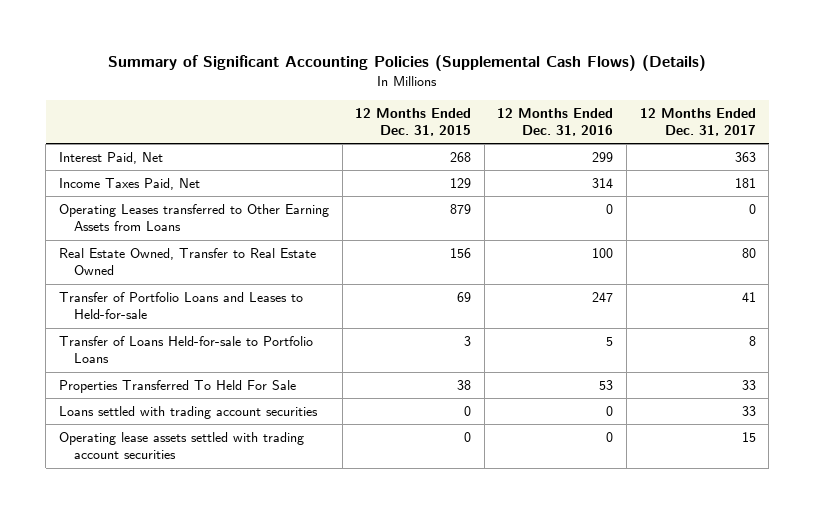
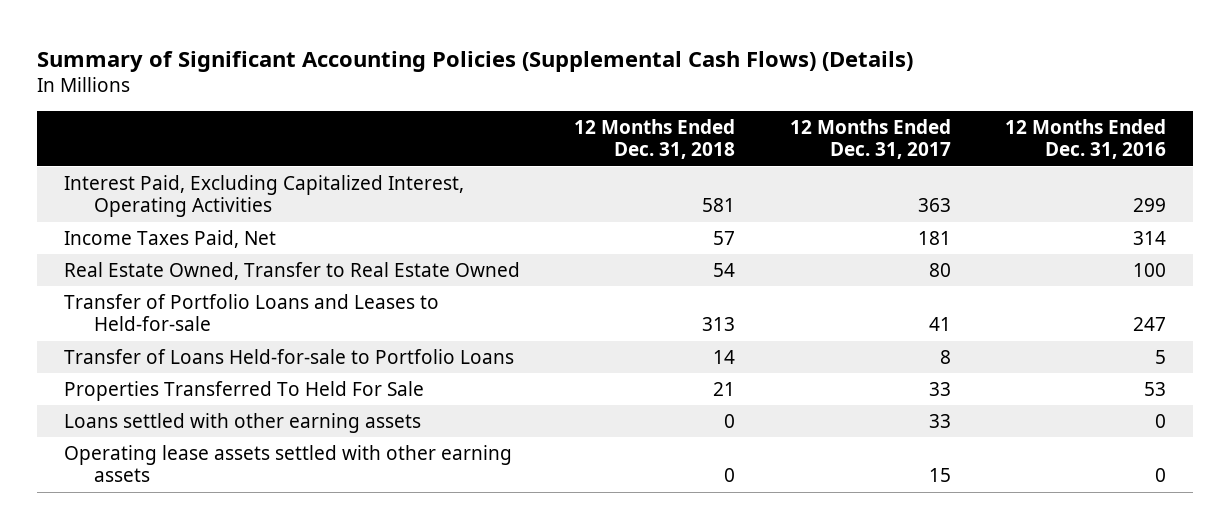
- | 12 Months Ended Dec. 31, 2015 | 12 Months Ended Dec. 31, 2016 | 12 Months Ended Dec. 31, 2017
+ | 12 Months Ended Dec. 31, 2018 | 12 Months Ended Dec. 31, 2017 | 12 Months Ended Dec. 31, 2016
- Interest Paid, Net | 268 | 299 | 363
+ Interest Paid, Excluding Capitalized Interest, Operating Activities | 581 | 363 | 299
- Operating Leases transferred to Other Earning Assets from Loans | 879 | 0 | 0
- Loans settled with trading account securities | 0 | 0 | 33
- Operating lease assets settled with trading account securities | 0 | 0 | 15
+ Loans settled with other earning assets | 0 | 33 | 0
+ Operating lease assets settled with other earning assets | 0 | 15 | 0

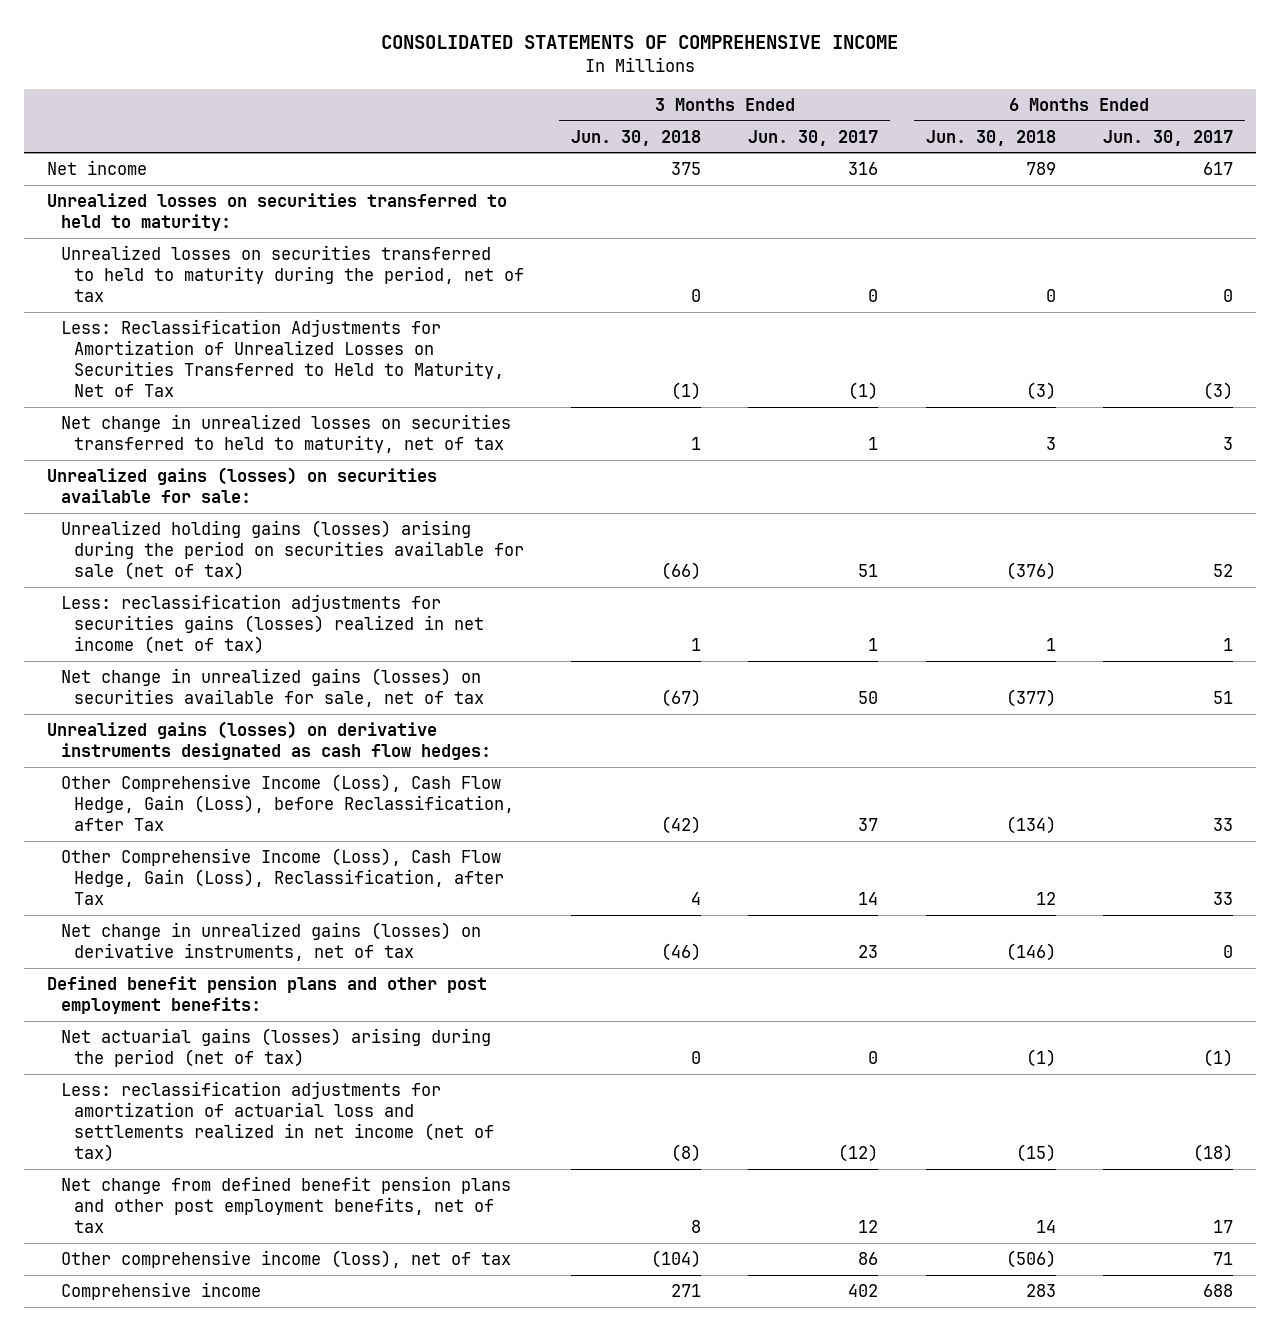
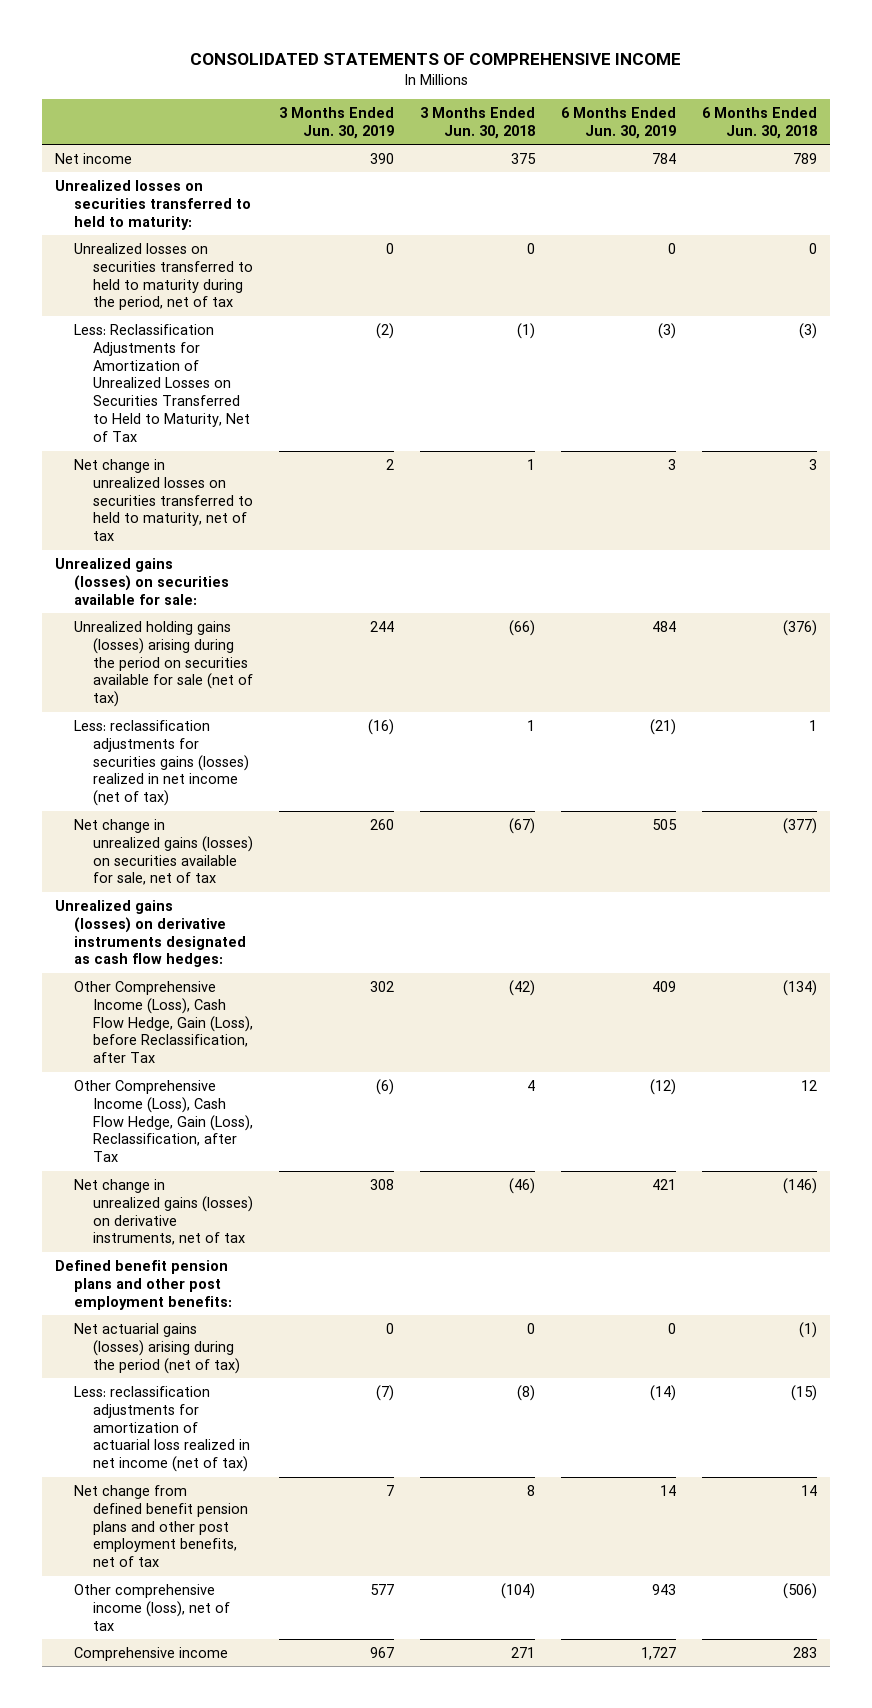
- | 3 Months Ended Jun. 30, 2018 | 3 Months Ended Jun. 30, 2017 | 6 Months Ended Jun. 30, 2018 | 6 Months Ended Jun. 30, 2017
+ | 3 Months Ended Jun. 30, 2019 | 3 Months Ended Jun. 30, 2018 | 6 Months Ended Jun. 30, 2019 | 6 Months Ended Jun. 30, 2018
- Less: reclassification adjustments for amortization of actuarial loss and settlements realized in net income (net of tax) | (8) | (12) | (15) | (18)
+ Less: reclassification adjustments for amortization of actuarial loss realized in net income (net of tax) | (7) | (8) | (14) | (15)

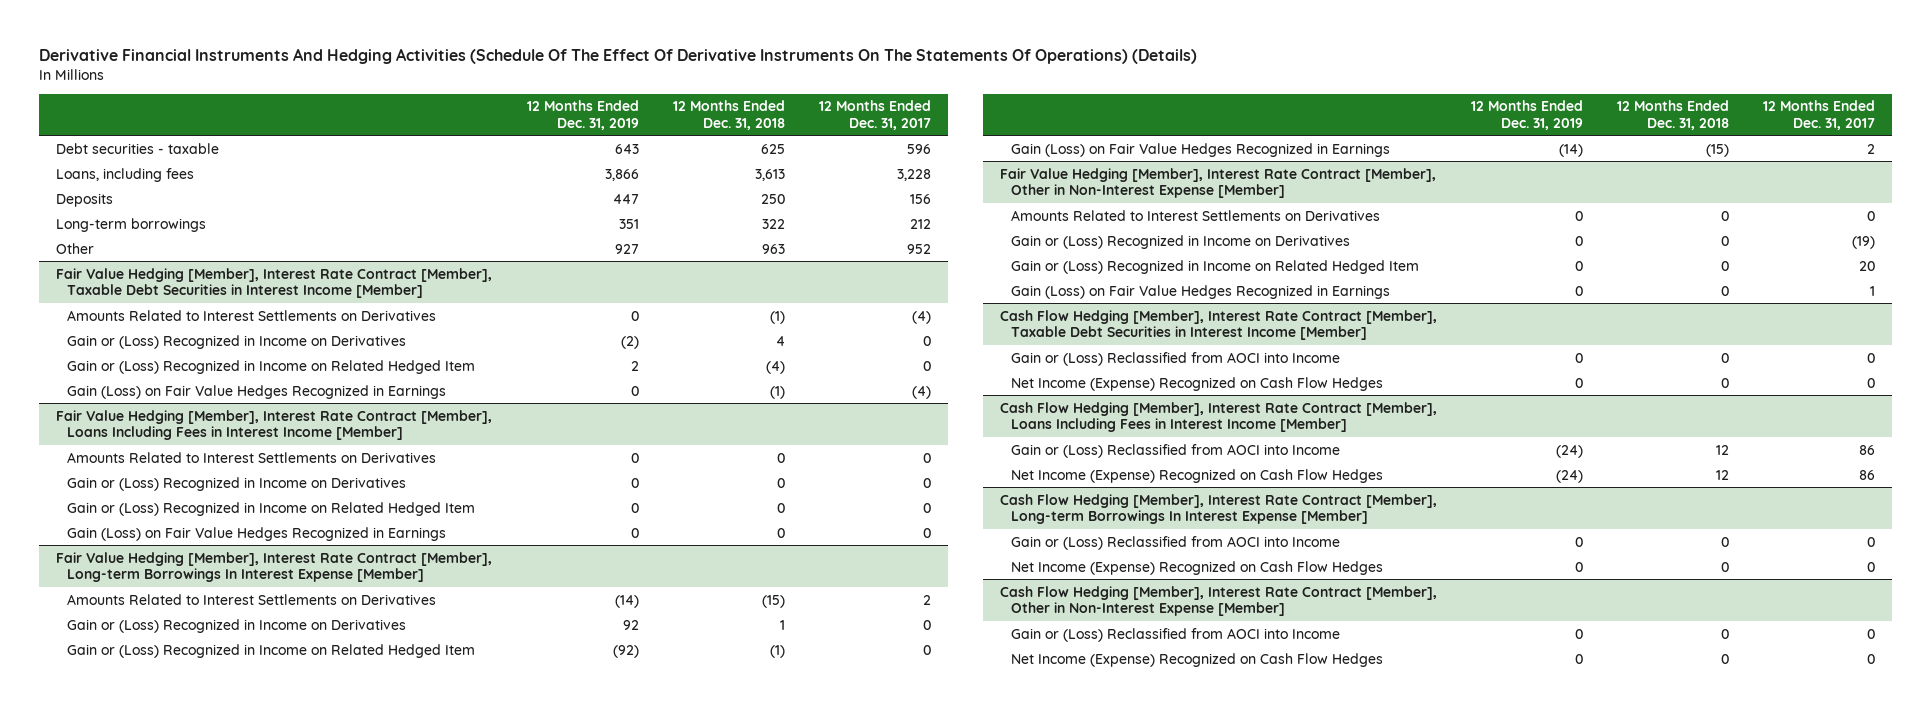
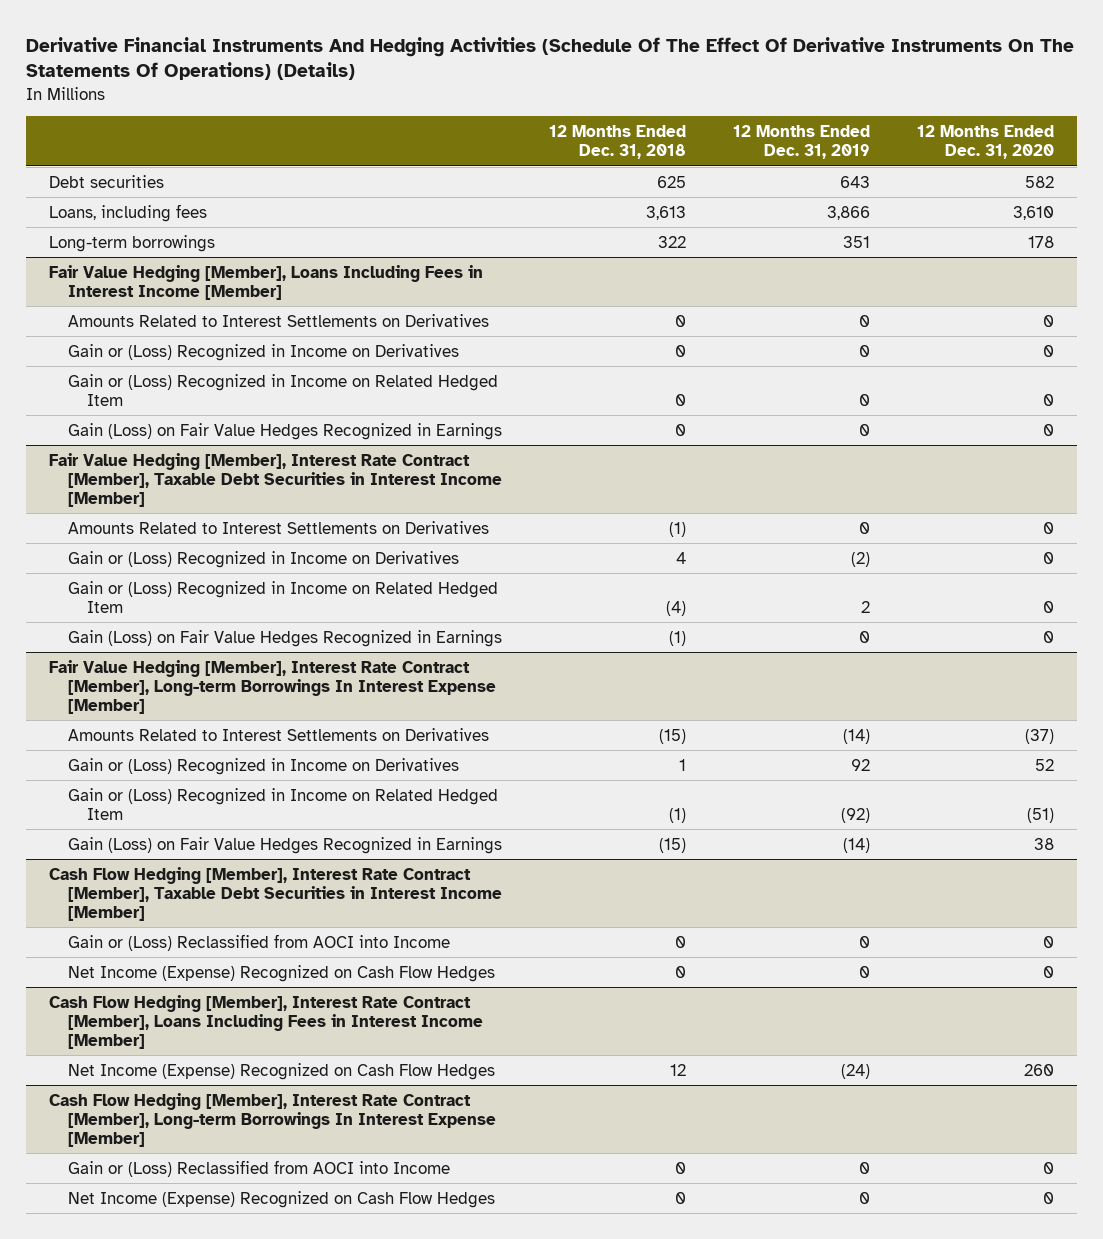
- | 12 Months Ended Dec. 31, 2019 | 12 Months Ended Dec. 31, 2018 | 12 Months Ended Dec. 31, 2017
+ | 12 Months Ended Dec. 31, 2018 | 12 Months Ended Dec. 31, 2019 | 12 Months Ended Dec. 31, 2020
- Debt securities - taxable | 643 | 625 | 596
+ Debt securities | 625 | 643 | 582
- Deposits | 447 | 250 | 156
- Other | 927 | 963 | 952
+ Fair Value Hedging [Member], Loans Including Fees in Interest Income [Member]
+ Amounts Related to Interest Settlements on Derivatives | 0 | 0 | 0
+ Gain or (Loss) Recognized in Income on Derivatives | 0 | 0 | 0
+ Gain or (Loss) Recognized in Income on Related Hedged Item | 0 | 0 | 0
+ Gain (Loss) on Fair Value Hedges Recognized in Earnings | 0 | 0 | 0
- Fair Value Hedging [Member], Interest Rate Contract [Member], Loans Including Fees in Interest Income [Member]
- Amounts Related to Interest Settlements on Derivatives | 0 | 0 | 0
- Gain or (Loss) Recognized in Income on Derivatives | 0 | 0 | 0
- Gain or (Loss) Recognized in Income on Related Hedged Item | 0 | 0 | 0
- Gain (Loss) on Fair Value Hedges Recognized in Earnings | 0 | 0 | 0
- Fair Value Hedging [Member], Interest Rate Contract [Member], Other in Non-Interest Expense [Member]
- Amounts Related to Interest Settlements on Derivatives | 0 | 0 | 0
- Gain or (Loss) Recognized in Income on Derivatives | 0 | 0 | (19)
- Gain or (Loss) Recognized in Income on Related Hedged Item | 0 | 0 | 20
- Gain (Loss) on Fair Value Hedges Recognized in Earnings | 0 | 0 | 1
@ Cash Flow Hedging [Member], Interest Rate Contract [Member], Loans Including Fees in Interest Income [Member]
- Gain or (Loss) Reclassified from AOCI into Income | (24) | 12 | 86
- Cash Flow Hedging [Member], Interest Rate Contract [Member], Other in Non-Interest Expense [Member]
- Gain or (Loss) Reclassified from AOCI into Income | 0 | 0 | 0
- Net Income (Expense) Recognized on Cash Flow Hedges | 0 | 0 | 0

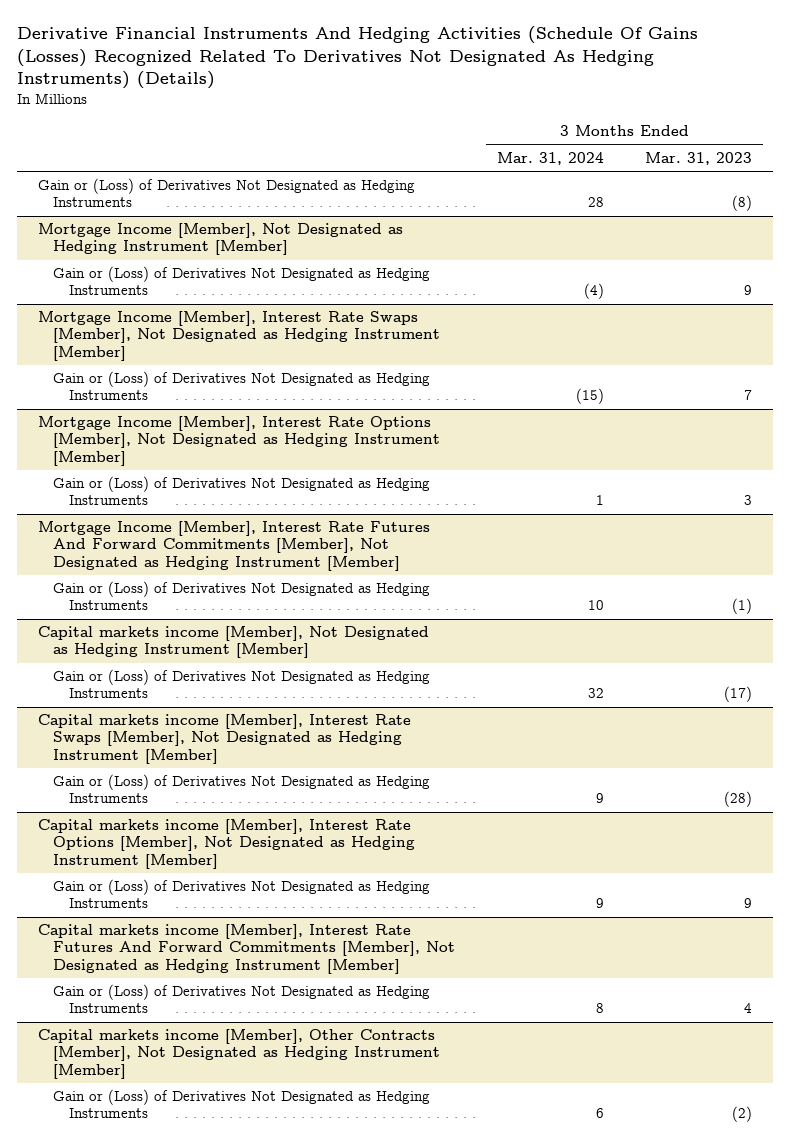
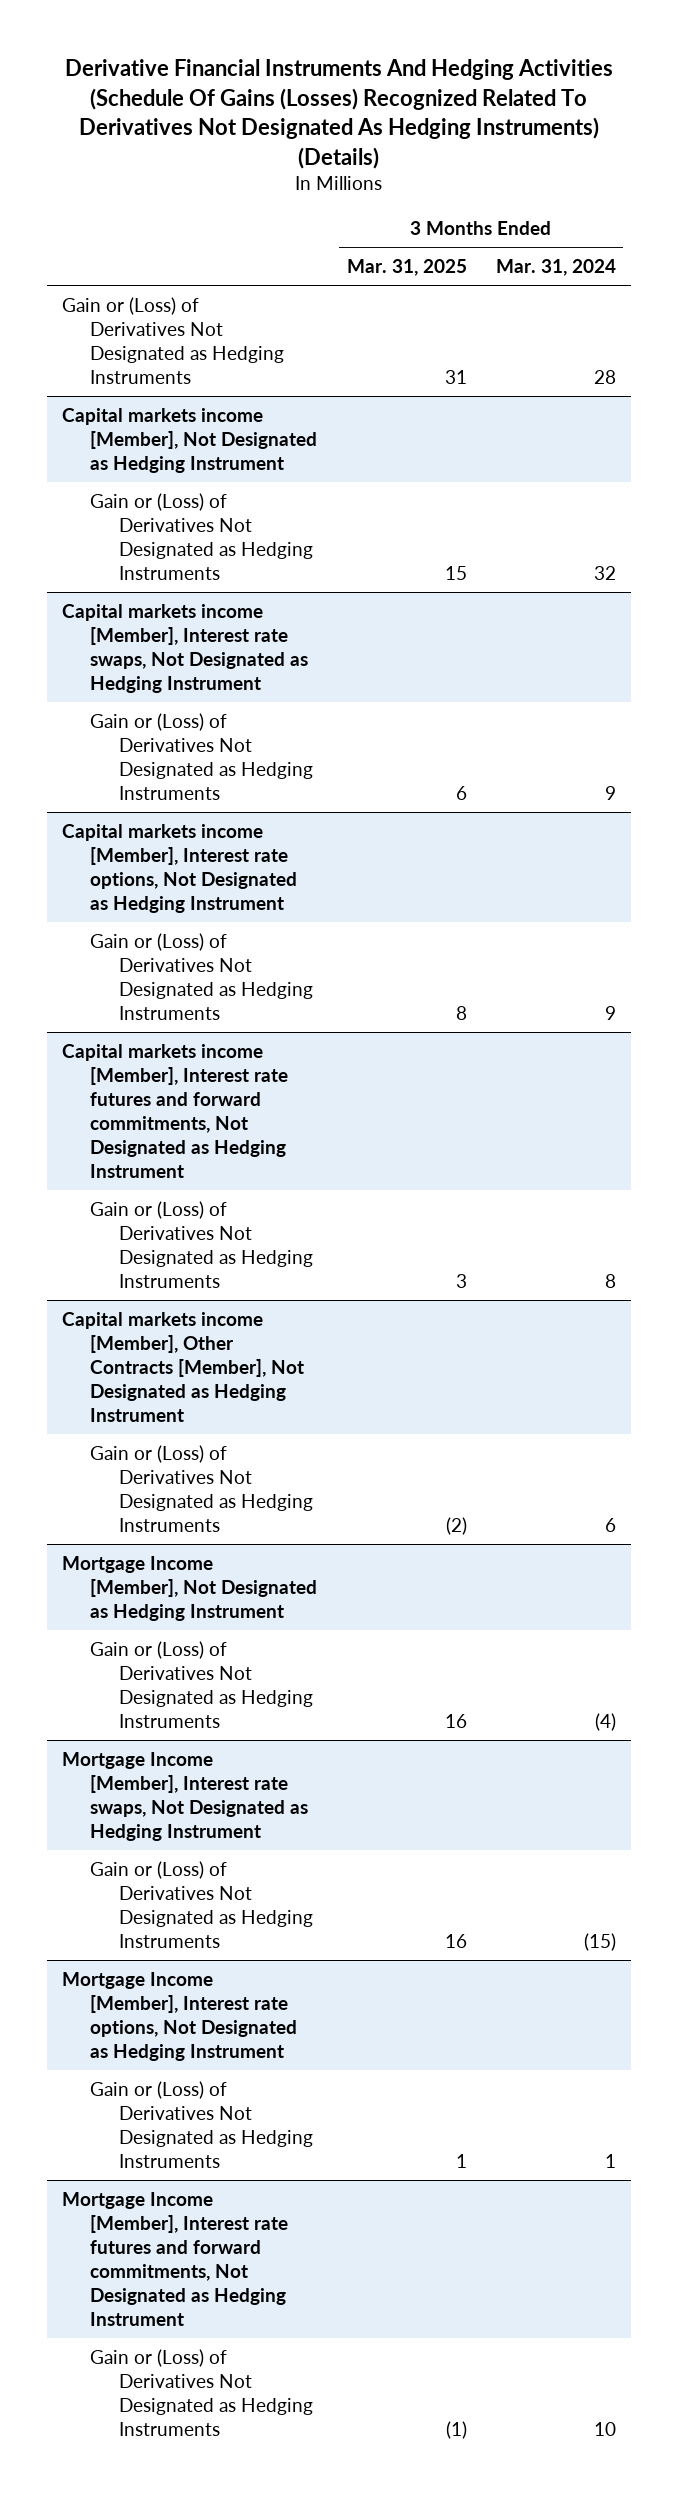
- | 3 Months Ended Mar. 31, 2024 | 3 Months Ended Mar. 31, 2023
+ | 3 Months Ended Mar. 31, 2025 | 3 Months Ended Mar. 31, 2024
- Mortgage Income [Member], Not Designated as Hedging Instrument [Member]
- Gain or (Loss) of Derivatives Not Designated as Hedging Instruments | (4) | 9
- Mortgage Income [Member], Interest Rate Swaps [Member], Not Designated as Hedging Instrument [Member]
- Gain or (Loss) of Derivatives Not Designated as Hedging Instruments | (15) | 7
- Mortgage Income [Member], Interest Rate Options [Member], Not Designated as Hedging Instrument [Member]
- Gain or (Loss) of Derivatives Not Designated as Hedging Instruments | 1 | 3
- Mortgage Income [Member], Interest Rate Futures And Forward Commitments [Member], Not Designated as Hedging Instrument [Member]
- Gain or (Loss) of Derivatives Not Designated as Hedging Instruments | 10 | (1)
- Capital markets income [Member], Not Designated as Hedging Instrument [Member]
+ Capital markets income [Member], Not Designated as Hedging Instrument
- Capital markets income [Member], Interest Rate Swaps [Member], Not Designated as Hedging Instrument [Member]
+ Capital markets income [Member], Interest rate swaps, Not Designated as Hedging Instrument
- Capital markets income [Member], Interest Rate Options [Member], Not Designated as Hedging Instrument [Member]
+ Capital markets income [Member], Interest rate options, Not Designated as Hedging Instrument
- Capital markets income [Member], Interest Rate Futures And Forward Commitments [Member], Not Designated as Hedging Instrument [Member]
+ Capital markets income [Member], Interest rate futures and forward commitments, Not Designated as Hedging Instrument
- Capital markets income [Member], Other Contracts [Member], Not Designated as Hedging Instrument [Member]
+ Capital markets income [Member], Other Contracts [Member], Not Designated as Hedging Instrument
+ Mortgage Income [Member], Not Designated as Hedging Instrument
+ Gain or (Loss) of Derivatives Not Designated as Hedging Instruments | 16 | (4)
+ Mortgage Income [Member], Interest rate swaps, Not Designated as Hedging Instrument
+ Gain or (Loss) of Derivatives Not Designated as Hedging Instruments | 16 | (15)
+ Mortgage Income [Member], Interest rate options, Not Designated as Hedging Instrument
+ Gain or (Loss) of Derivatives Not Designated as Hedging Instruments | 1 | 1
+ Mortgage Income [Member], Interest rate futures and forward commitments, Not Designated as Hedging Instrument
+ Gain or (Loss) of Derivatives Not Designated as Hedging Instruments | (1) | 10

